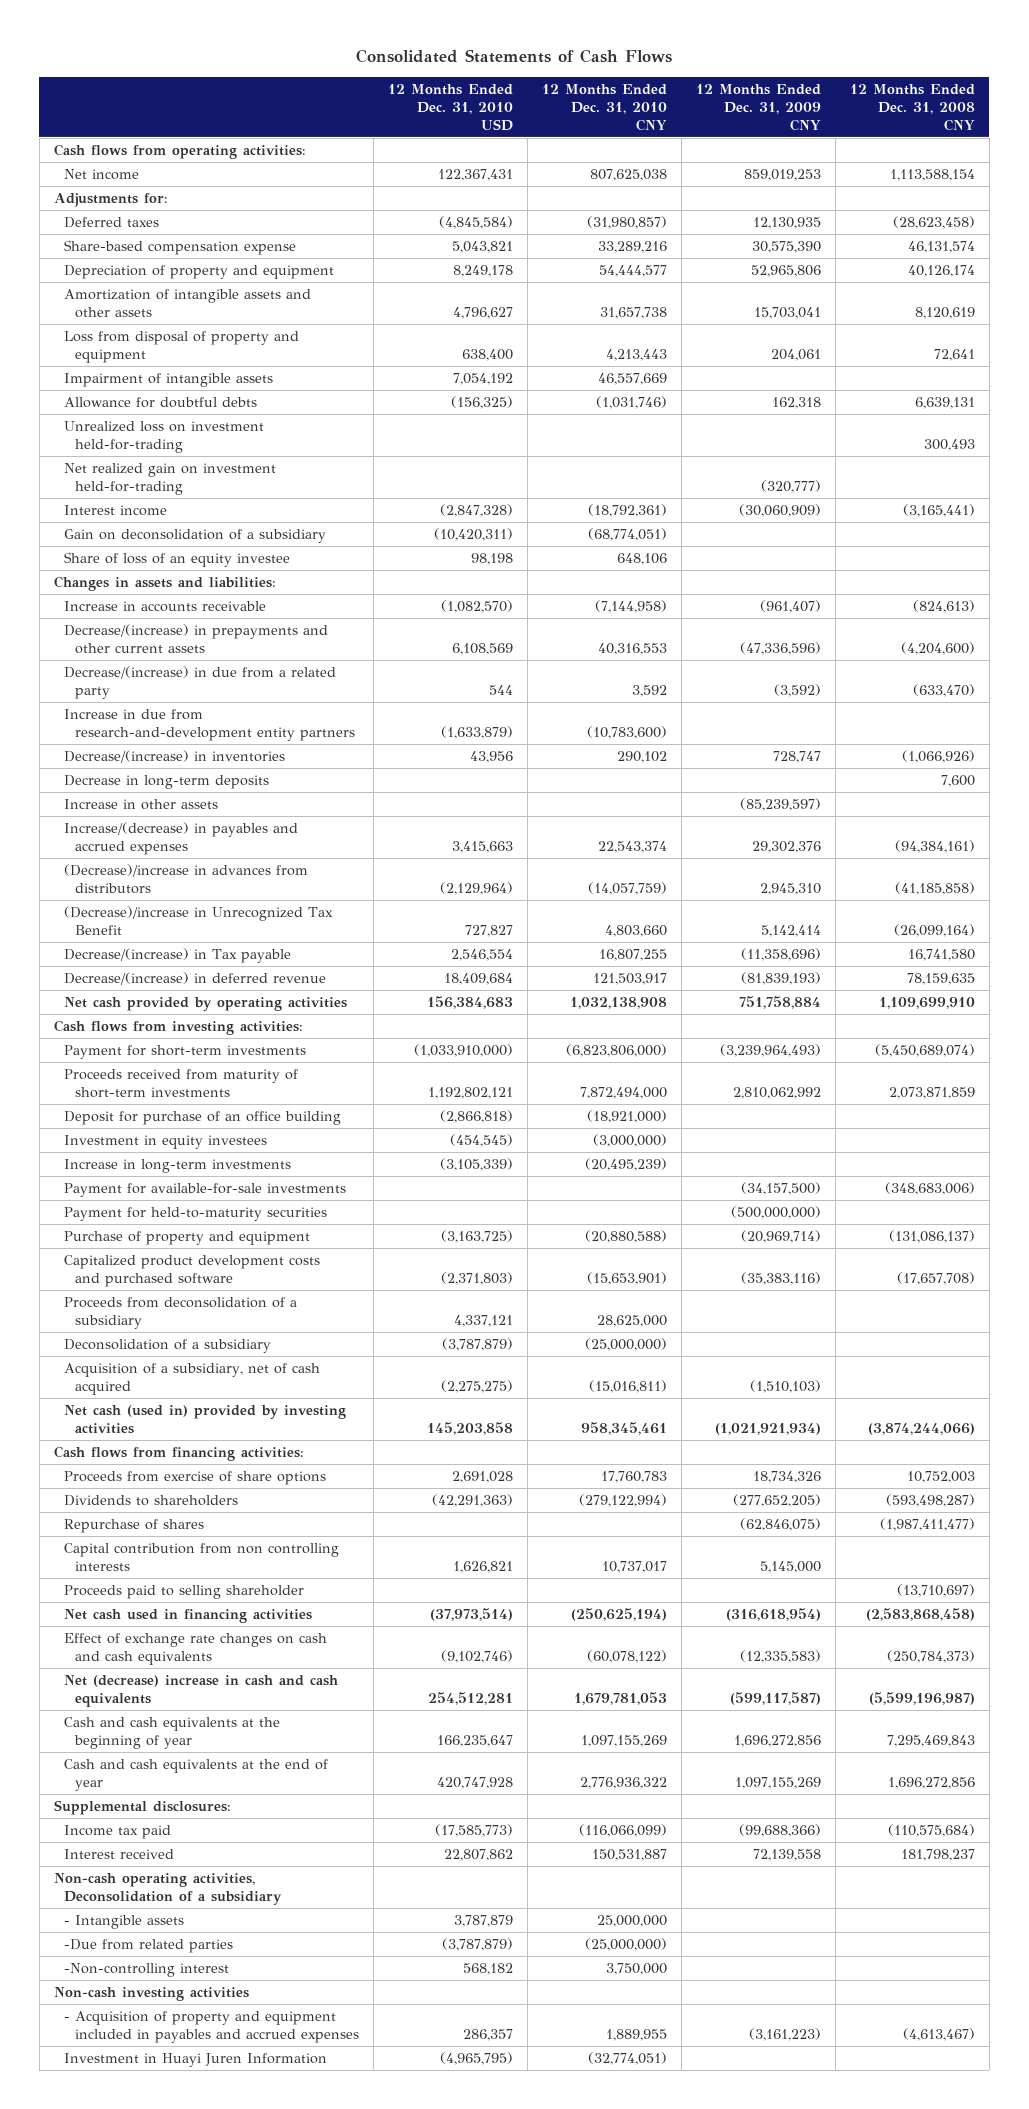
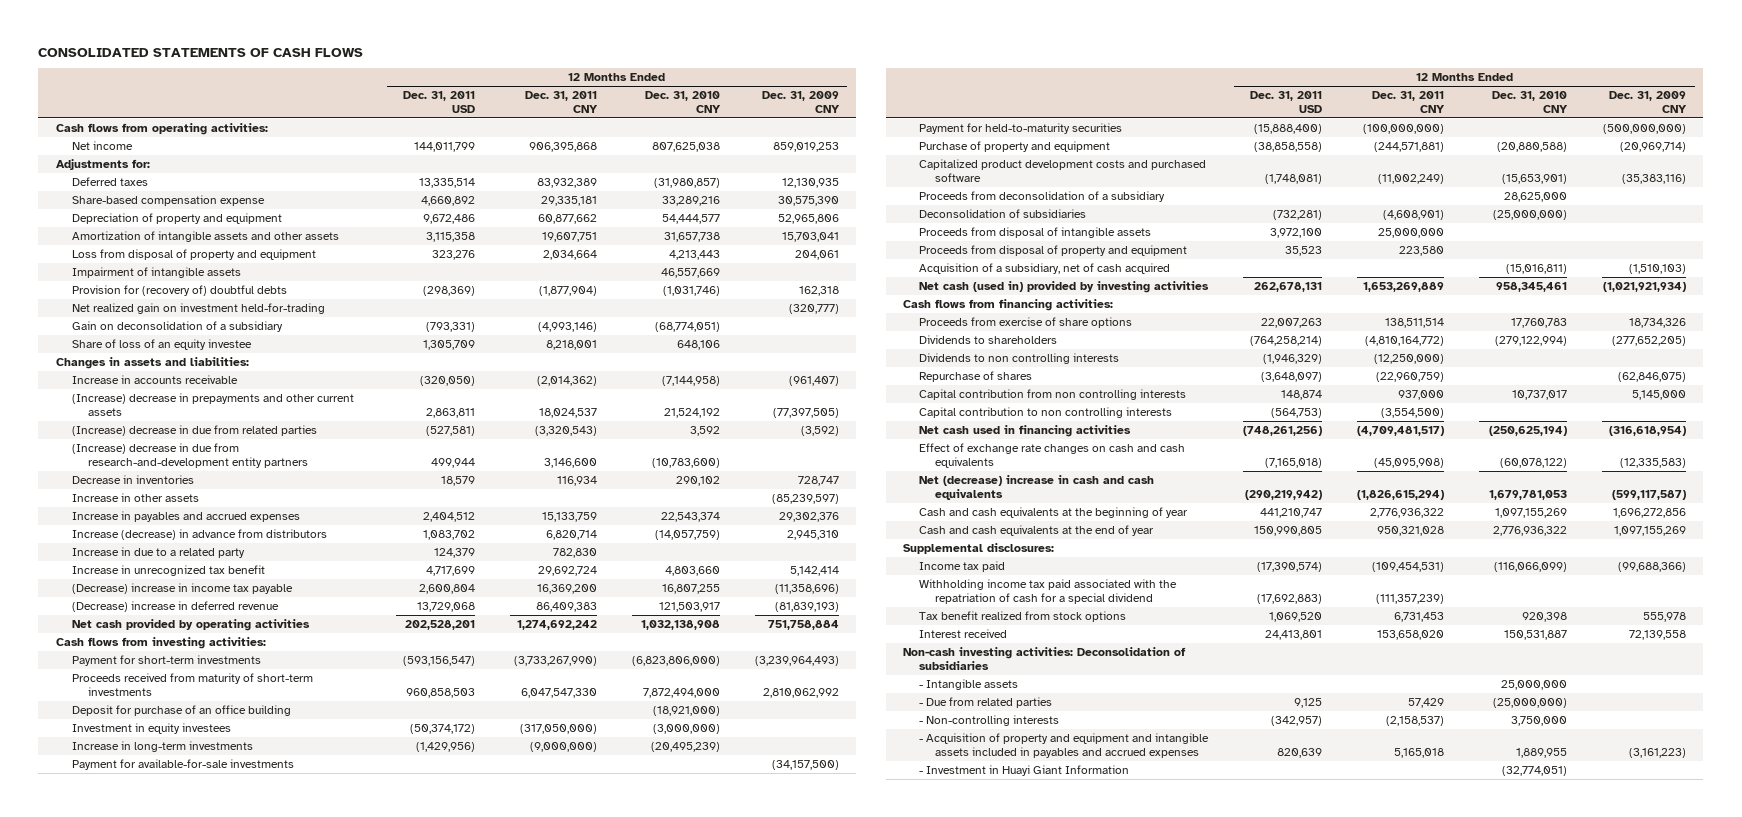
- Consolidated Statements of Cash Flows
+ CONSOLIDATED STATEMENTS OF CASH FLOWS
- | 12 Months Ended Dec. 31, 2010 USD | 12 Months Ended Dec. 31, 2010 CNY | 12 Months Ended Dec. 31, 2009 CNY | 12 Months Ended Dec. 31, 2008 CNY
+ | 12 Months Ended Dec. 31, 2011 USD | 12 Months Ended Dec. 31, 2011 CNY | 12 Months Ended Dec. 31, 2010 CNY | 12 Months Ended Dec. 31, 2009 CNY
- Allowance for doubtful debts | (156,325) | (1,031,746) | 162,318 | 6,639,131
- Unrealized loss on investment held-for-trading | | | | 300,493
+ Provision for (recovery of) doubtful debts | (298,369) | (1,877,904) | (1,031,746) | 162,318
- Interest income | (2,847,328) | (18,792,361) | (30,060,909) | (3,165,441)
- Decrease/(increase) in prepayments and other current assets | 6,108,569 | 40,316,553 | (47,336,596) | (4,204,600)
- Decrease/(increase) in due from a related party | 544 | 3,592 | (3,592) | (633,470)
- Increase in due from research-and-development entity partners | (1,633,879) | (10,783,600) | |
- Decrease/(increase) in inventories | 43,956 | 290,102 | 728,747 | (1,066,926)
- Decrease in long-term deposits | | | | 7,600
+ (Increase) decrease in prepayments and other current assets | 2,863,811 | 18,024,537 | 21,524,192 | (77,397,505)
+ (Increase) decrease in due from related parties | (527,581) | (3,320,543) | 3,592 | (3,592)
+ (Increase) decrease in due from research-and-development entity partners | 499,944 | 3,146,600 | (10,783,600) |
+ Decrease in inventories | 18,579 | 116,934 | 290,102 | 728,747
- Increase/(decrease) in payables and accrued expenses | 3,415,663 | 22,543,374 | 29,302,376 | (94,384,161)
- (Decrease)/increase in advances from distributors | (2,129,964) | (14,057,759) | 2,945,310 | (41,185,858)
- (Decrease)/increase in Unrecognized Tax Benefit | 727,827 | 4,803,660 | 5,142,414 | (26,099,164)
- Decrease/(increase) in Tax payable | 2,546,554 | 16,807,255 | (11,358,696) | 16,741,580
- Decrease/(increase) in deferred revenue | 18,409,684 | 121,503,917 | (81,839,193) | 78,159,635
+ Increase in payables and accrued expenses | 2,404,512 | 15,133,759 | 22,543,374 | 29,302,376
+ Increase (decrease) in advance from distributors | 1,083,702 | 6,820,714 | (14,057,759) | 2,945,310
+ Increase in due to a related party | 124,379 | 782,830 | |
+ Increase in unrecognized tax benefit | 4,717,699 | 29,692,724 | 4,803,660 | 5,142,414
+ (Decrease) increase in income tax payable | 2,600,804 | 16,369,200 | 16,807,255 | (11,358,696)
+ (Decrease) increase in deferred revenue | 13,729,068 | 86,409,383 | 121,503,917 | (81,839,193)
- Deconsolidation of a subsidiary | (3,787,879) | (25,000,000) | |
+ Deconsolidation of subsidiaries | (732,281) | (4,608,901) | (25,000,000) |
+ Proceeds from disposal of intangible assets | 3,972,100 | 25,000,000 | |
+ Proceeds from disposal of property and equipment | 35,523 | 223,580 | |
+ Dividends to non controlling interests | (1,946,329) | (12,250,000) | |
- Proceeds paid to selling shareholder | | | | (13,710,697)
+ Capital contribution to non controlling interests | (564,753) | (3,554,500) | |
+ Withholding income tax paid associated with the repatriation of cash for a special dividend | (17,692,883) | (111,357,239) | |
+ Tax benefit realized from stock options | 1,069,520 | 6,731,453 | 920,398 | 555,978
- Non-cash operating activities, Deconsolidation of a subsidiary
+ Non-cash investing activities: Deconsolidation of subsidiaries
- -Due from related parties | (3,787,879) | (25,000,000) | |
- -Non-controlling interest | 568,182 | 3,750,000 | |
- Non-cash investing activities
- - Acquisition of property and equipment included in payables and accrued expenses | 286,357 | 1,889,955 | (3,161,223) | (4,613,467)
- Investment in Huayi Juren Information | (4,965,795) | (32,774,051) | |
+ - Due from related parties | 9,125 | 57,429 | (25,000,000) |
+ - Non-controlling interests | (342,957) | (2,158,537) | 3,750,000 |
+ - Acquisition of property and equipment and intangible assets included in payables and accrued expenses | 820,639 | 5,165,018 | 1,889,955 | (3,161,223)
+ - Investment in Huayi Giant Information | | | (32,774,051) |

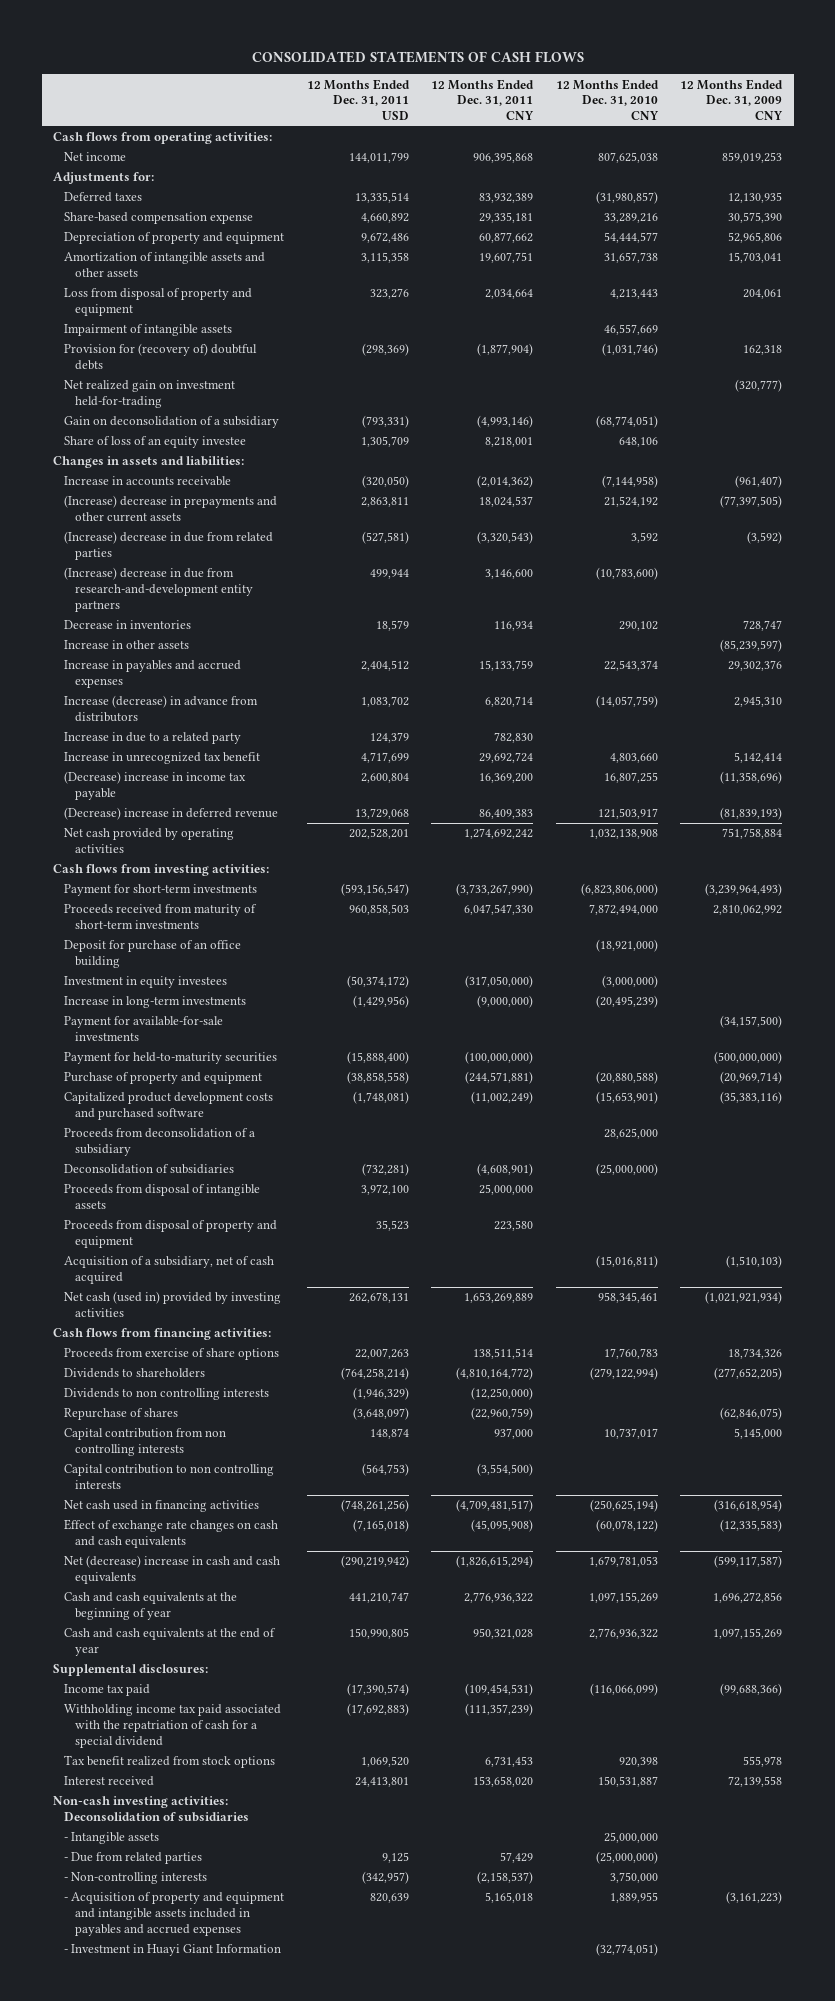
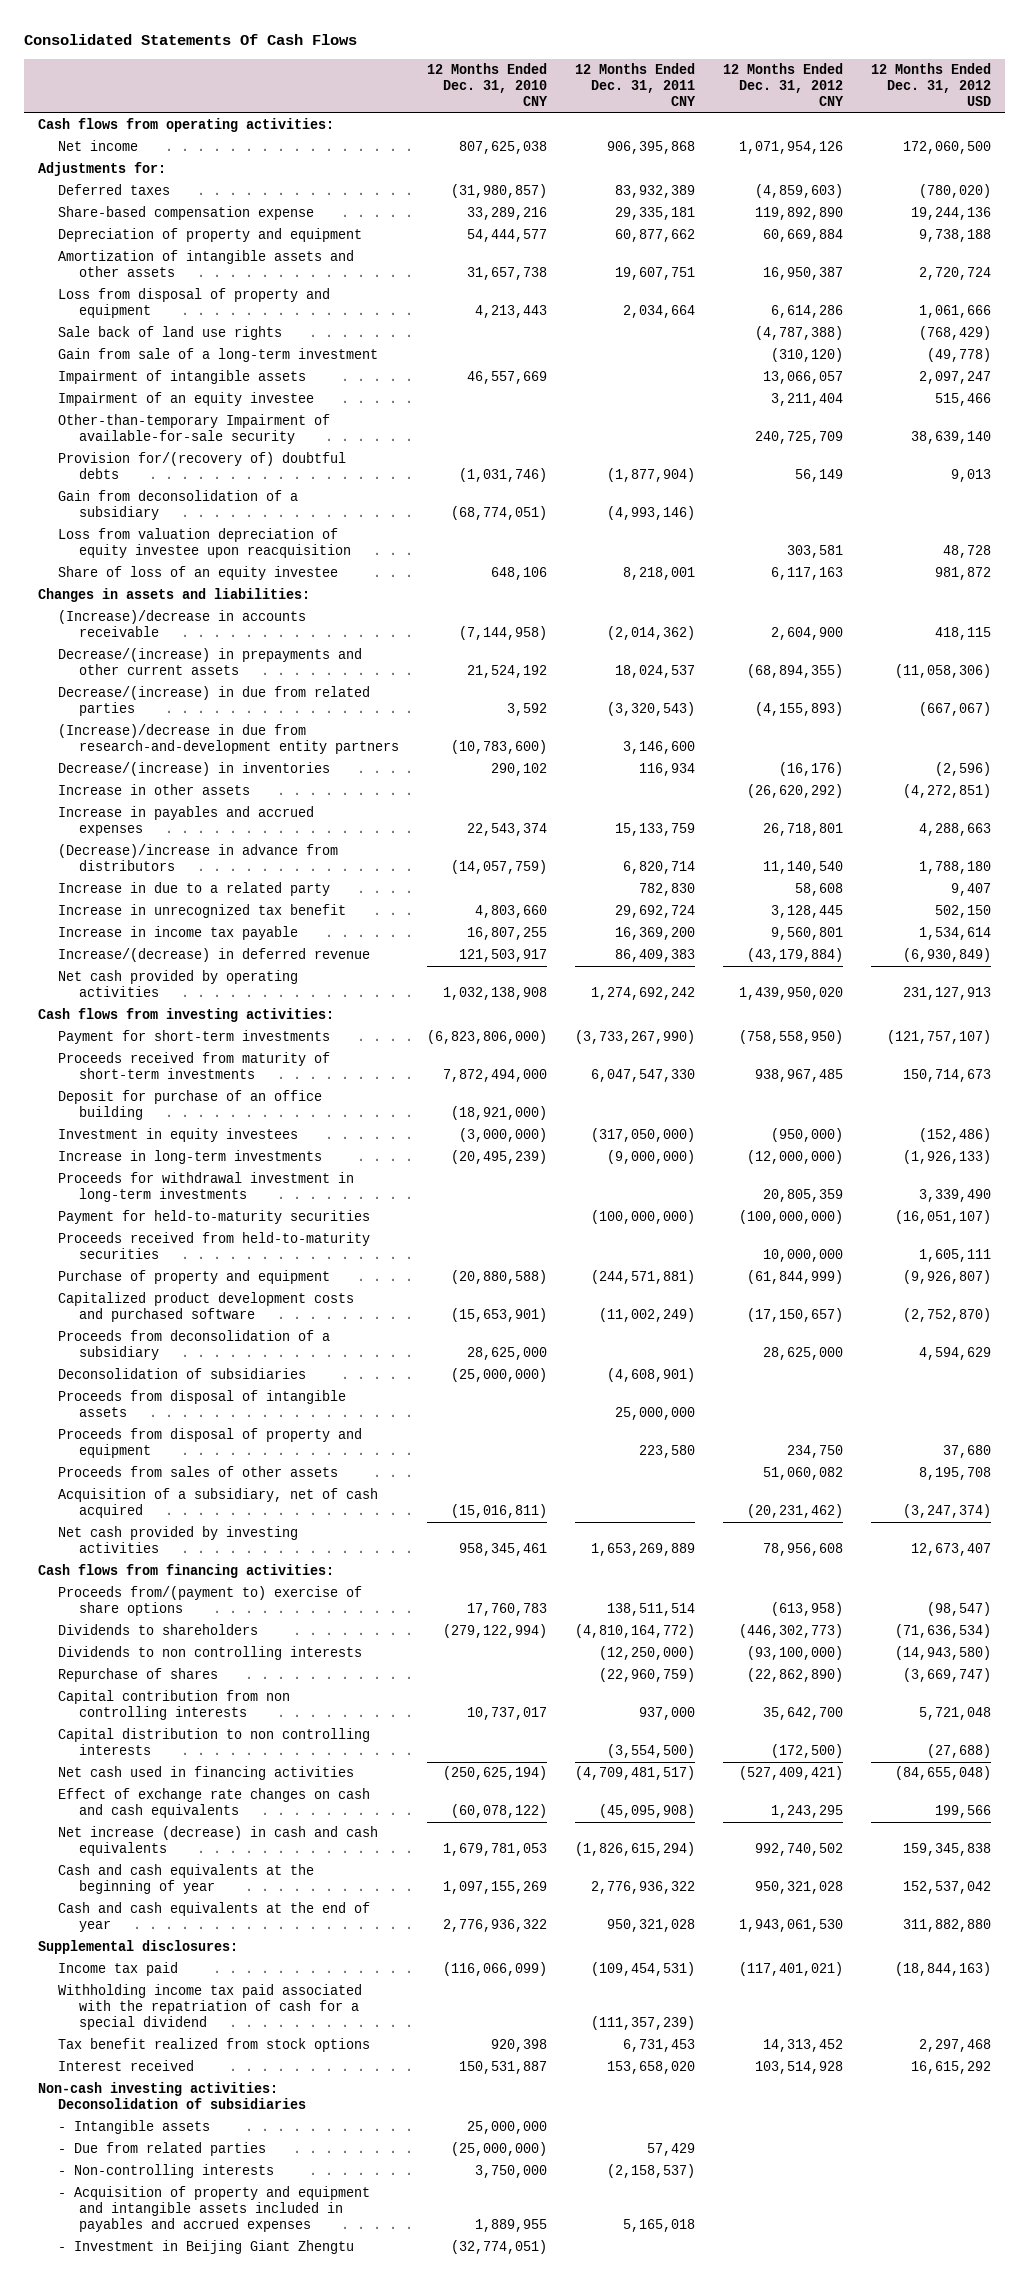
- CONSOLIDATED STATEMENTS OF CASH FLOWS
+ Consolidated Statements Of Cash Flows
- | 12 Months Ended Dec. 31, 2011 USD | 12 Months Ended Dec. 31, 2011 CNY | 12 Months Ended Dec. 31, 2010 CNY | 12 Months Ended Dec. 31, 2009 CNY
+ | 12 Months Ended Dec. 31, 2010 CNY | 12 Months Ended Dec. 31, 2011 CNY | 12 Months Ended Dec. 31, 2012 CNY | 12 Months Ended Dec. 31, 2012 USD
+ Sale back of land use rights | | | (4,787,388) | (768,429)
+ Gain from sale of a long-term investment | | | (310,120) | (49,778)
- Provision for (recovery of) doubtful debts | (298,369) | (1,877,904) | (1,031,746) | 162,318
- Net realized gain on investment held-for-trading | | | | (320,777)
- Gain on deconsolidation of a subsidiary | (793,331) | (4,993,146) | (68,774,051) |
+ Impairment of an equity investee | | | 3,211,404 | 515,466
+ Other-than-temporary Impairment of available-for-sale security | | | 240,725,709 | 38,639,140
+ Provision for/(recovery of) doubtful debts | (1,031,746) | (1,877,904) | 56,149 | 9,013
+ Gain from deconsolidation of a subsidiary | (68,774,051) | (4,993,146) | |
+ Loss from valuation depreciation of equity investee upon reacquisition | | | 303,581 | 48,728
- Increase in accounts receivable | (320,050) | (2,014,362) | (7,144,958) | (961,407)
- (Increase) decrease in prepayments and other current assets | 2,863,811 | 18,024,537 | 21,524,192 | (77,397,505)
- (Increase) decrease in due from related parties | (527,581) | (3,320,543) | 3,592 | (3,592)
- (Increase) decrease in due from research-and-development entity partners | 499,944 | 3,146,600 | (10,783,600) |
- Decrease in inventories | 18,579 | 116,934 | 290,102 | 728,747
+ (Increase)/decrease in accounts receivable | (7,144,958) | (2,014,362) | 2,604,900 | 418,115
+ Decrease/(increase) in prepayments and other current assets | 21,524,192 | 18,024,537 | (68,894,355) | (11,058,306)
+ Decrease/(increase) in due from related parties | 3,592 | (3,320,543) | (4,155,893) | (667,067)
+ (Increase)/decrease in due from research-and-development entity partners | (10,783,600) | 3,146,600 | |
+ Decrease/(increase) in inventories | 290,102 | 116,934 | (16,176) | (2,596)
- Increase (decrease) in advance from distributors | 1,083,702 | 6,820,714 | (14,057,759) | 2,945,310
+ (Decrease)/increase in advance from distributors | (14,057,759) | 6,820,714 | 11,140,540 | 1,788,180
- (Decrease) increase in income tax payable | 2,600,804 | 16,369,200 | 16,807,255 | (11,358,696)
- (Decrease) increase in deferred revenue | 13,729,068 | 86,409,383 | 121,503,917 | (81,839,193)
+ Increase in income tax payable | 16,807,255 | 16,369,200 | 9,560,801 | 1,534,614
+ Increase/(decrease) in deferred revenue | 121,503,917 | 86,409,383 | (43,179,884) | (6,930,849)
- Payment for available-for-sale investments | | | | (34,157,500)
+ Proceeds for withdrawal investment in long-term investments | | | 20,805,359 | 3,339,490
+ Proceeds received from held-to-maturity securities | | | 10,000,000 | 1,605,111
+ Proceeds from sales of other assets | | | 51,060,082 | 8,195,708
- Net cash (used in) provided by investing activities | 262,678,131 | 1,653,269,889 | 958,345,461 | (1,021,921,934)
+ Net cash provided by investing activities | 958,345,461 | 1,653,269,889 | 78,956,608 | 12,673,407
- Proceeds from exercise of share options | 22,007,263 | 138,511,514 | 17,760,783 | 18,734,326
+ Proceeds from/(payment to) exercise of share options | 17,760,783 | 138,511,514 | (613,958) | (98,547)
- Capital contribution to non controlling interests | (564,753) | (3,554,500) | |
+ Capital distribution to non controlling interests | | (3,554,500) | (172,500) | (27,688)
- Net (decrease) increase in cash and cash equivalents | (290,219,942) | (1,826,615,294) | 1,679,781,053 | (599,117,587)
+ Net increase (decrease) in cash and cash equivalents | 1,679,781,053 | (1,826,615,294) | 992,740,502 | 159,345,838
- - Investment in Huayi Giant Information | | | (32,774,051) |
+ - Investment in Beijing Giant Zhengtu | (32,774,051) | | |

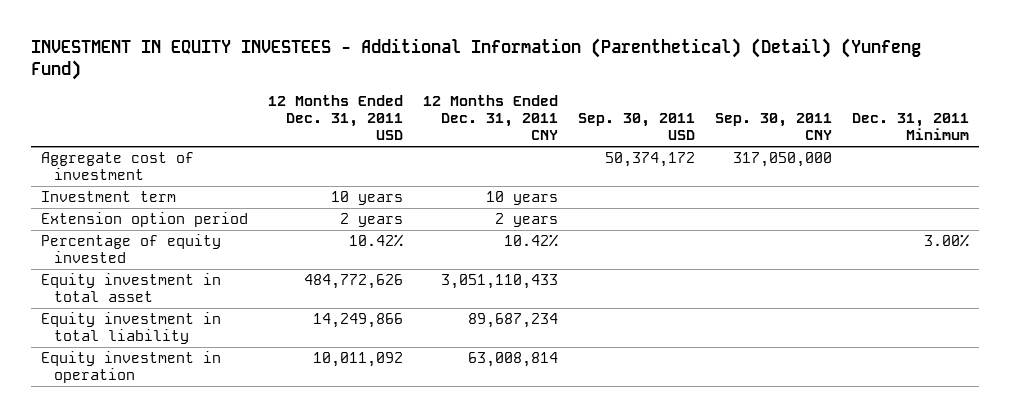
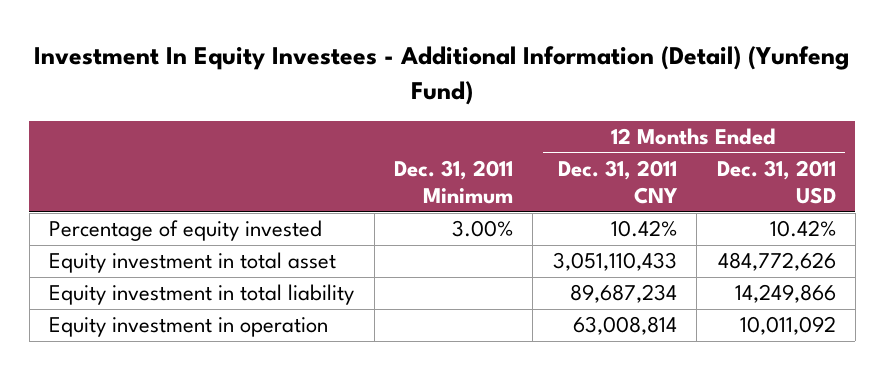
- INVESTMENT IN EQUITY INVESTEES - Additional Information (Parenthetical) (Detail) (Yunfeng Fund)
+ Investment In Equity Investees - Additional Information (Detail) (Yunfeng Fund)
- | 12 Months Ended Dec. 31, 2011 USD | 12 Months Ended Dec. 31, 2011 CNY | Sep. 30, 2011 USD | Sep. 30, 2011 CNY | Dec. 31, 2011 Minimum
+ | Dec. 31, 2011 Minimum | 12 Months Ended Dec. 31, 2011 CNY | 12 Months Ended Dec. 31, 2011 USD
- Aggregate cost of investment | | | 50,374,172 | 317,050,000 |
- Investment term | 10 years | 10 years | | |
- Extension option period | 2 years | 2 years | | |

